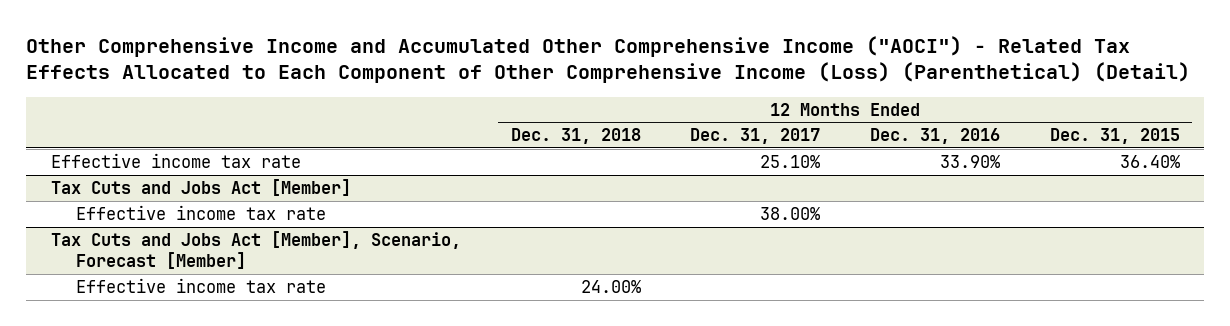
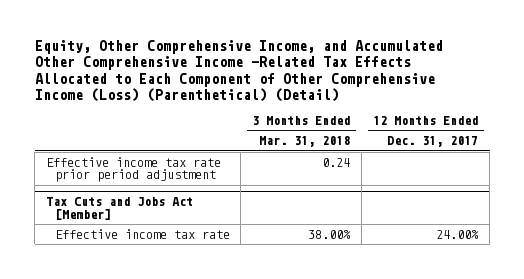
- Other Comprehensive Income and Accumulated Other Comprehensive Income ("AOCI") - Related Tax Effects Allocated to Each Component of Other Comprehensive Income (Loss) (Parenthetical) (Detail)
+ Equity, Other Comprehensive Income, and Accumulated Other Comprehensive Income -Related Tax Effects Allocated to Each Component of Other Comprehensive Income (Loss) (Parenthetical) (Detail)
- | 12 Months Ended Dec. 31, 2018 | 12 Months Ended Dec. 31, 2017 | 12 Months Ended Dec. 31, 2016 | 12 Months Ended Dec. 31, 2015
+ | 3 Months Ended Mar. 31, 2018 | 12 Months Ended Dec. 31, 2017
- Effective income tax rate | | 25.10% | 33.90% | 36.40%
+ Effective income tax rate prior period adjustment | 0.24 |
@ Tax Cuts and Jobs Act [Member]
- Effective income tax rate | | 38.00% | |
- Tax Cuts and Jobs Act [Member], Scenario, Forecast [Member]
- Effective income tax rate | 24.00% | | |
@ Tax Cuts and Jobs Act [Member]
+ Effective income tax rate | 38.00% | 24.00%

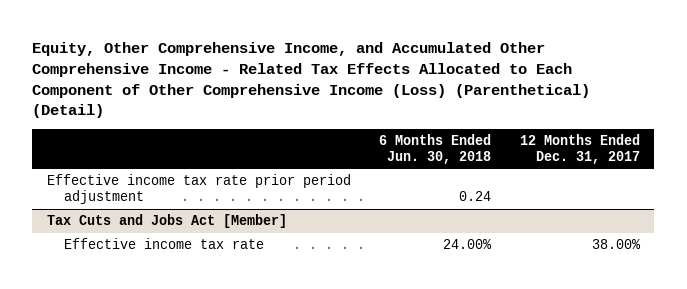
- Equity, Other Comprehensive Income, and Accumulated Other Comprehensive Income -Related Tax Effects Allocated to Each Component of Other Comprehensive Income (Loss) (Parenthetical) (Detail)
+ Equity, Other Comprehensive Income, and Accumulated Other Comprehensive Income - Related Tax Effects Allocated to Each Component of Other Comprehensive Income (Loss) (Parenthetical) (Detail)
- | 3 Months Ended Mar. 31, 2018 | 12 Months Ended Dec. 31, 2017
+ | 6 Months Ended Jun. 30, 2018 | 12 Months Ended Dec. 31, 2017
@ Tax Cuts and Jobs Act [Member]
- Effective income tax rate | 38.00% | 24.00%
+ Effective income tax rate | 24.00% | 38.00%

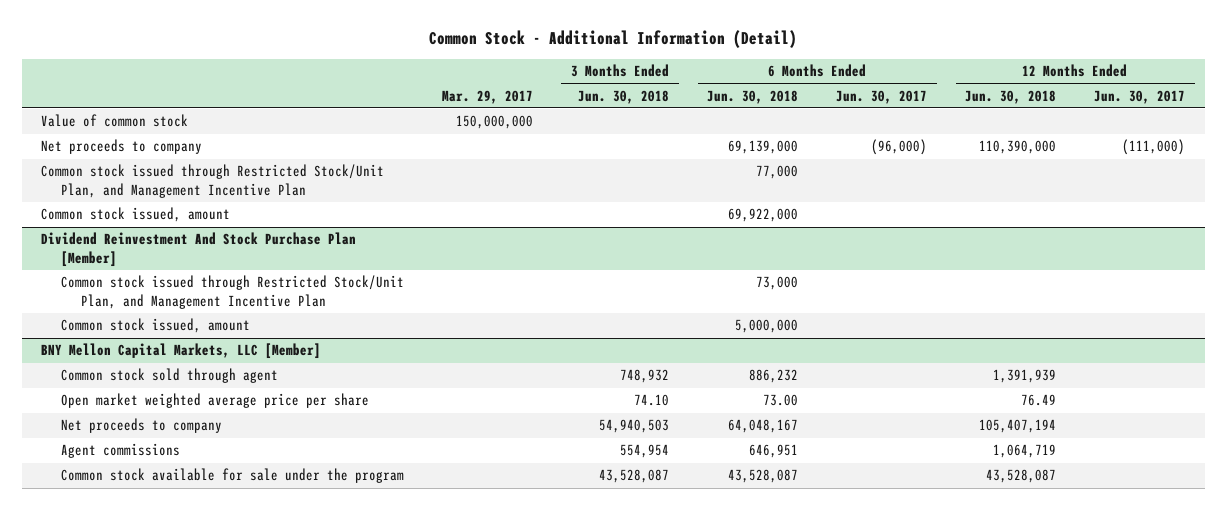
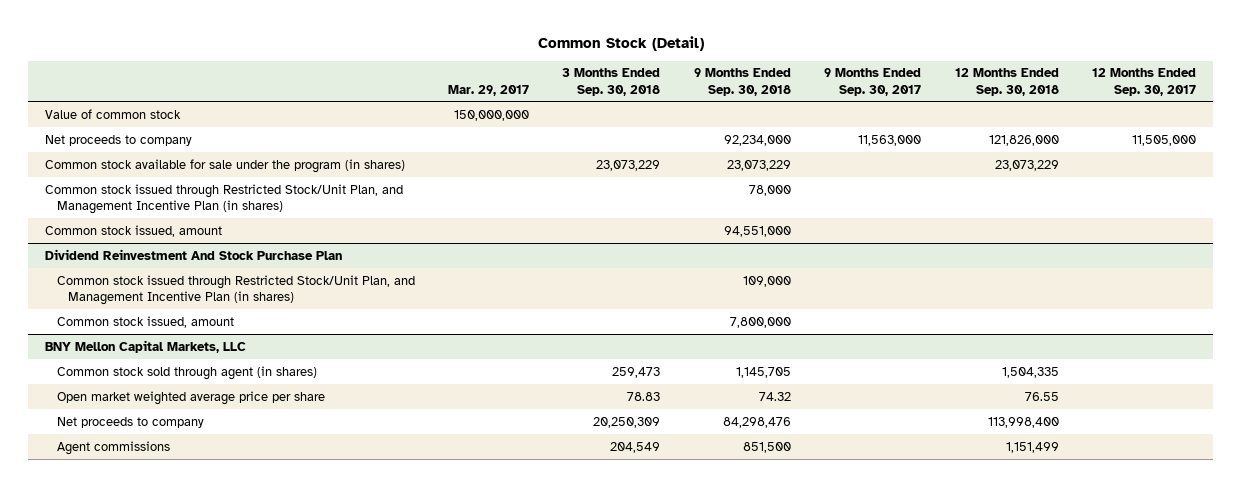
- Common Stock - Additional Information (Detail)
+ Common Stock (Detail)
- | Mar. 29, 2017 | 3 Months Ended Jun. 30, 2018 | 6 Months Ended Jun. 30, 2018 | 6 Months Ended Jun. 30, 2017 | 12 Months Ended Jun. 30, 2018 | 12 Months Ended Jun. 30, 2017
+ | Mar. 29, 2017 | 3 Months Ended Sep. 30, 2018 | 9 Months Ended Sep. 30, 2018 | 9 Months Ended Sep. 30, 2017 | 12 Months Ended Sep. 30, 2018 | 12 Months Ended Sep. 30, 2017
- Common stock issued through Restricted Stock/Unit Plan, and Management Incentive Plan | | | 77,000 | | |
+ Common stock available for sale under the program (in shares) | | 23,073,229 | 23,073,229 | | 23,073,229 |
+ Common stock issued through Restricted Stock/Unit Plan, and Management Incentive Plan (in shares) | | | 78,000 | | |
- Dividend Reinvestment And Stock Purchase Plan [Member]
- Common stock issued through Restricted Stock/Unit Plan, and Management Incentive Plan | | | 73,000 | | |
+ Dividend Reinvestment And Stock Purchase Plan
+ Common stock issued through Restricted Stock/Unit Plan, and Management Incentive Plan (in shares) | | | 109,000 | | |
- BNY Mellon Capital Markets, LLC [Member]
- Common stock sold through agent | | 748,932 | 886,232 | | 1,391,939 |
+ BNY Mellon Capital Markets, LLC
+ Common stock sold through agent (in shares) | | 259,473 | 1,145,705 | | 1,504,335 |
- Common stock available for sale under the program | | 43,528,087 | 43,528,087 | | 43,528,087 |

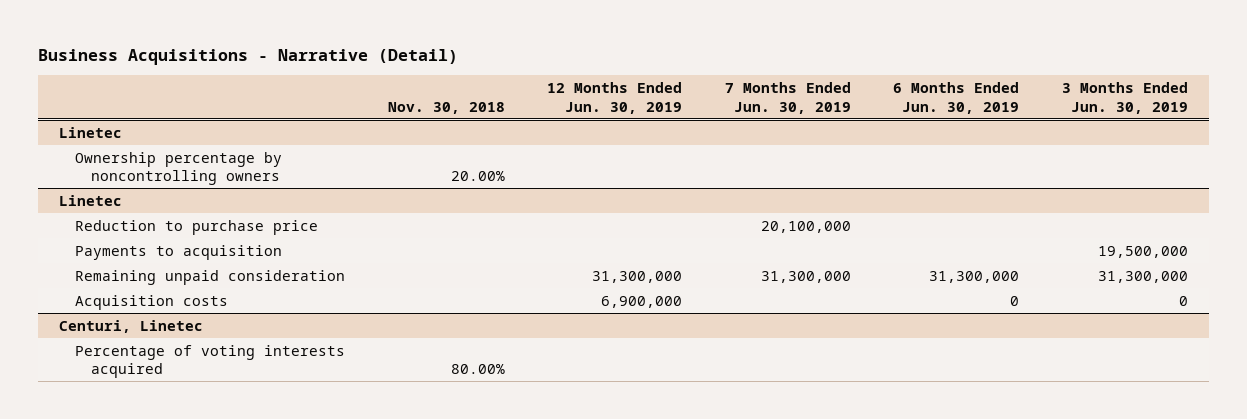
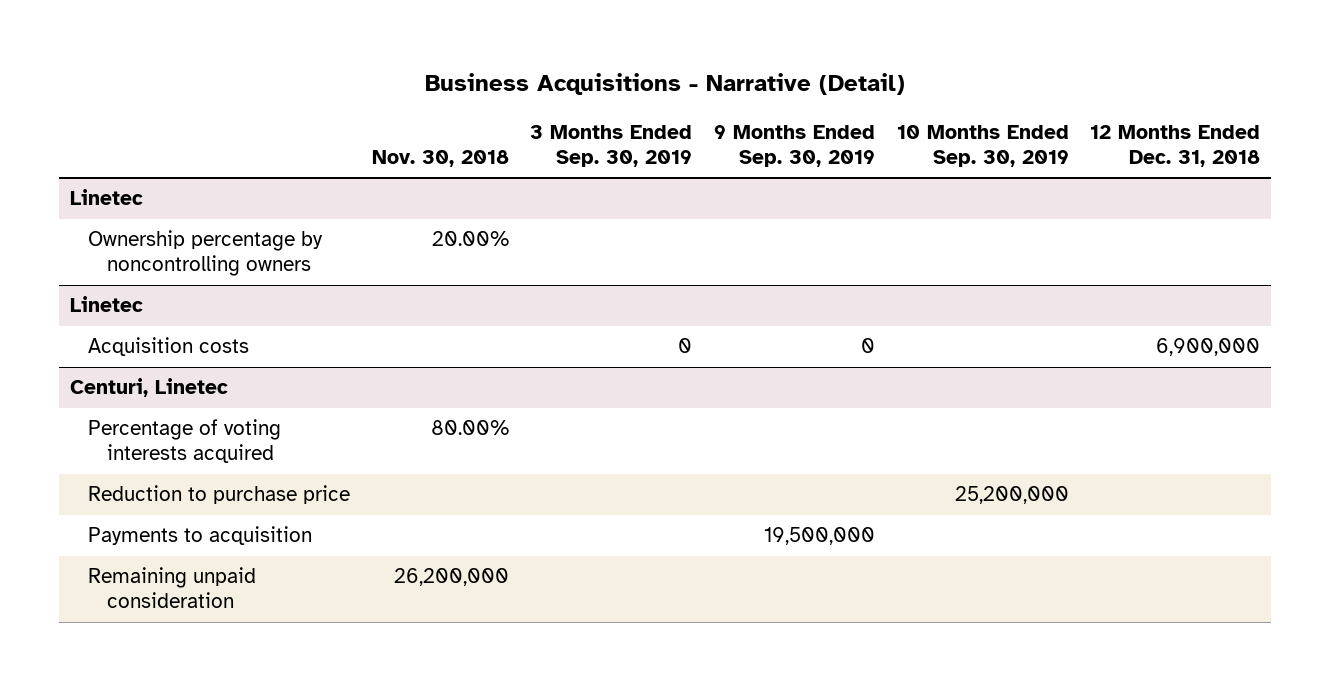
- | Nov. 30, 2018 | 12 Months Ended Jun. 30, 2019 | 7 Months Ended Jun. 30, 2019 | 6 Months Ended Jun. 30, 2019 | 3 Months Ended Jun. 30, 2019
+ | Nov. 30, 2018 | 3 Months Ended Sep. 30, 2019 | 9 Months Ended Sep. 30, 2019 | 10 Months Ended Sep. 30, 2019 | 12 Months Ended Dec. 31, 2018
@ Linetec
- Reduction to purchase price | | | 20,100,000 | |
- Payments to acquisition | | | | | 19,500,000
- Remaining unpaid consideration | | 31,300,000 | 31,300,000 | 31,300,000 | 31,300,000
@ Centuri, Linetec
+ Reduction to purchase price | | | | 25,200,000 |
+ Payments to acquisition | | | 19,500,000 | |
+ Remaining unpaid consideration | 26,200,000 | | | |

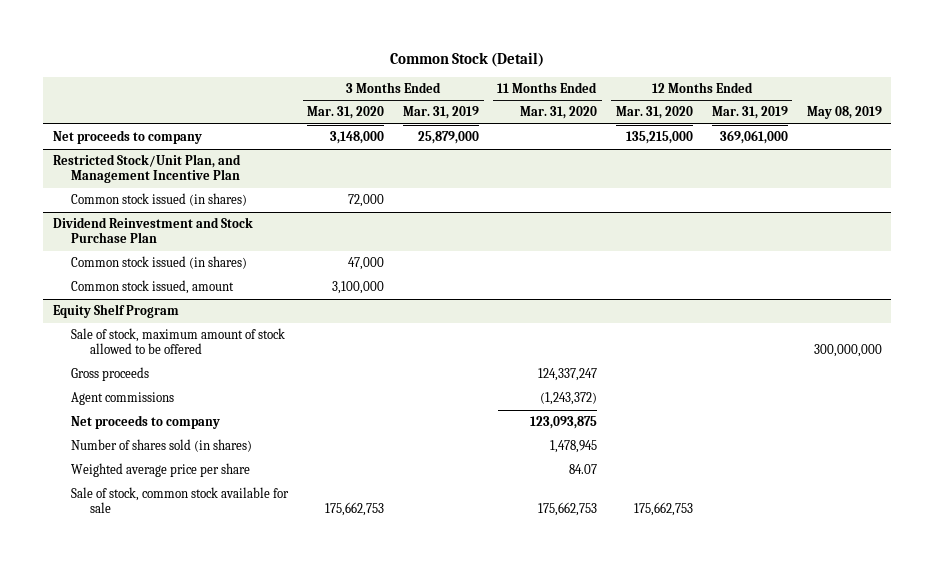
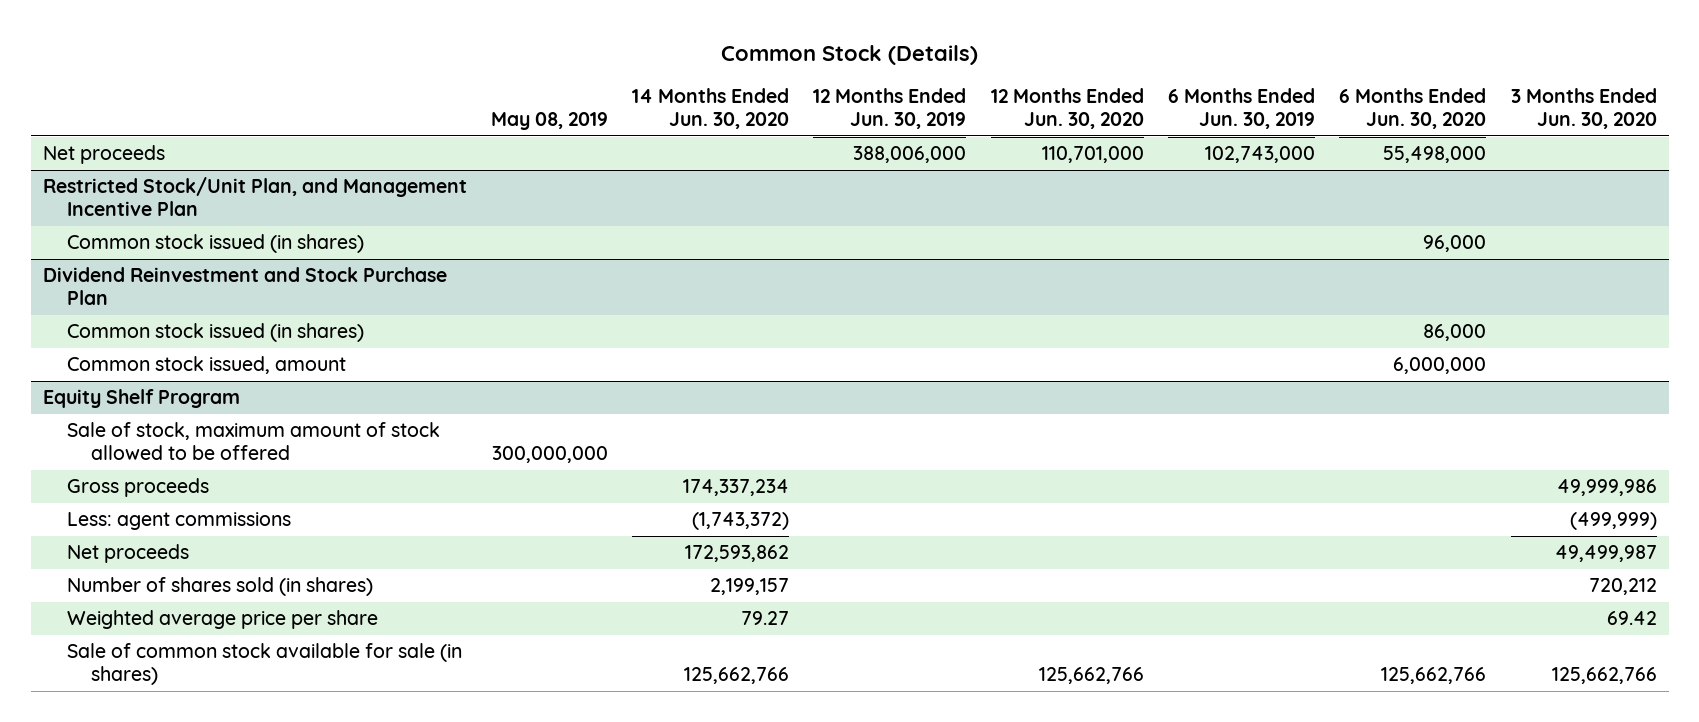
- Common Stock (Detail)
+ Common Stock (Details)
- | 3 Months Ended Mar. 31, 2020 | 3 Months Ended Mar. 31, 2019 | 11 Months Ended Mar. 31, 2020 | 12 Months Ended Mar. 31, 2020 | 12 Months Ended Mar. 31, 2019 | May 08, 2019
+ | May 08, 2019 | 14 Months Ended Jun. 30, 2020 | 12 Months Ended Jun. 30, 2019 | 12 Months Ended Jun. 30, 2020 | 6 Months Ended Jun. 30, 2019 | 6 Months Ended Jun. 30, 2020 | 3 Months Ended Jun. 30, 2020
- Net proceeds to company | 3,148,000 | 25,879,000 | | 135,215,000 | 369,061,000 |
+ Net proceeds | | | 388,006,000 | 110,701,000 | 102,743,000 | 55,498,000 |
@ Equity Shelf Program
- Agent commissions | | | (1,243,372) | | |
- Net proceeds to company | | | 123,093,875 | | |
+ Less: agent commissions | | (1,743,372) | | | | | (499,999)
+ Net proceeds | | 172,593,862 | | | | | 49,499,987
- Sale of stock, common stock available for sale | 175,662,753 | | 175,662,753 | 175,662,753 | |
+ Sale of common stock available for sale (in shares) | | 125,662,766 | | 125,662,766 | | 125,662,766 | 125,662,766

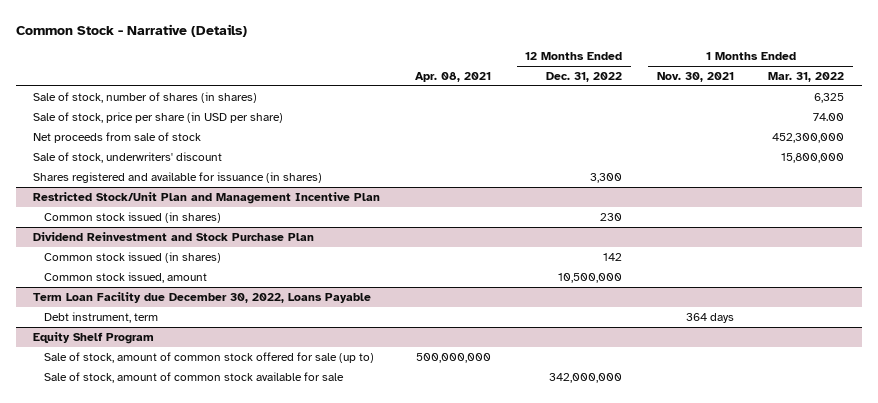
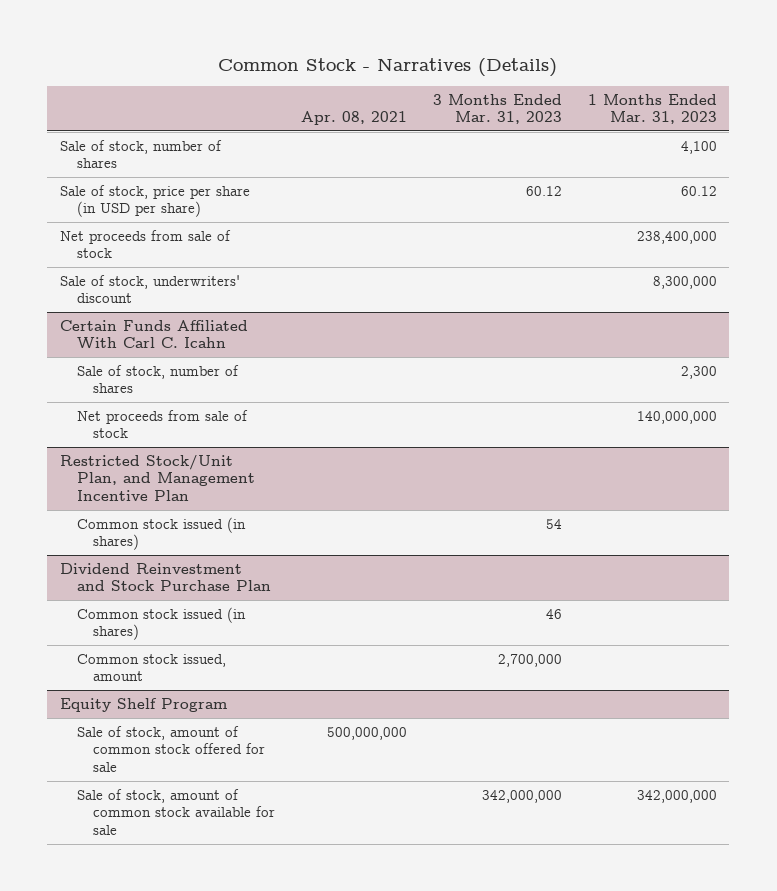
- Common Stock - Narrative (Details)
+ Common Stock - Narratives (Details)
- | Apr. 08, 2021 | 12 Months Ended Dec. 31, 2022 | 1 Months Ended Nov. 30, 2021 | 1 Months Ended Mar. 31, 2022
+ | Apr. 08, 2021 | 3 Months Ended Mar. 31, 2023 | 1 Months Ended Mar. 31, 2023
- Sale of stock, number of shares (in shares) | | | | 6,325
+ Sale of stock, number of shares | | | 4,100
- Shares registered and available for issuance (in shares) | | 3,300 | |
- Restricted Stock/Unit Plan and Management Incentive Plan
+ Certain Funds Affiliated With Carl C. Icahn
+ Sale of stock, number of shares | | | 2,300
+ Net proceeds from sale of stock | | | 140,000,000
+ Restricted Stock/Unit Plan, and Management Incentive Plan
- Term Loan Facility due December 30, 2022, Loans Payable
- Debt instrument, term | | | 364 days |
@ Equity Shelf Program
- Sale of stock, amount of common stock offered for sale (up to) | 500,000,000 | | |
+ Sale of stock, amount of common stock offered for sale | 500,000,000 | |

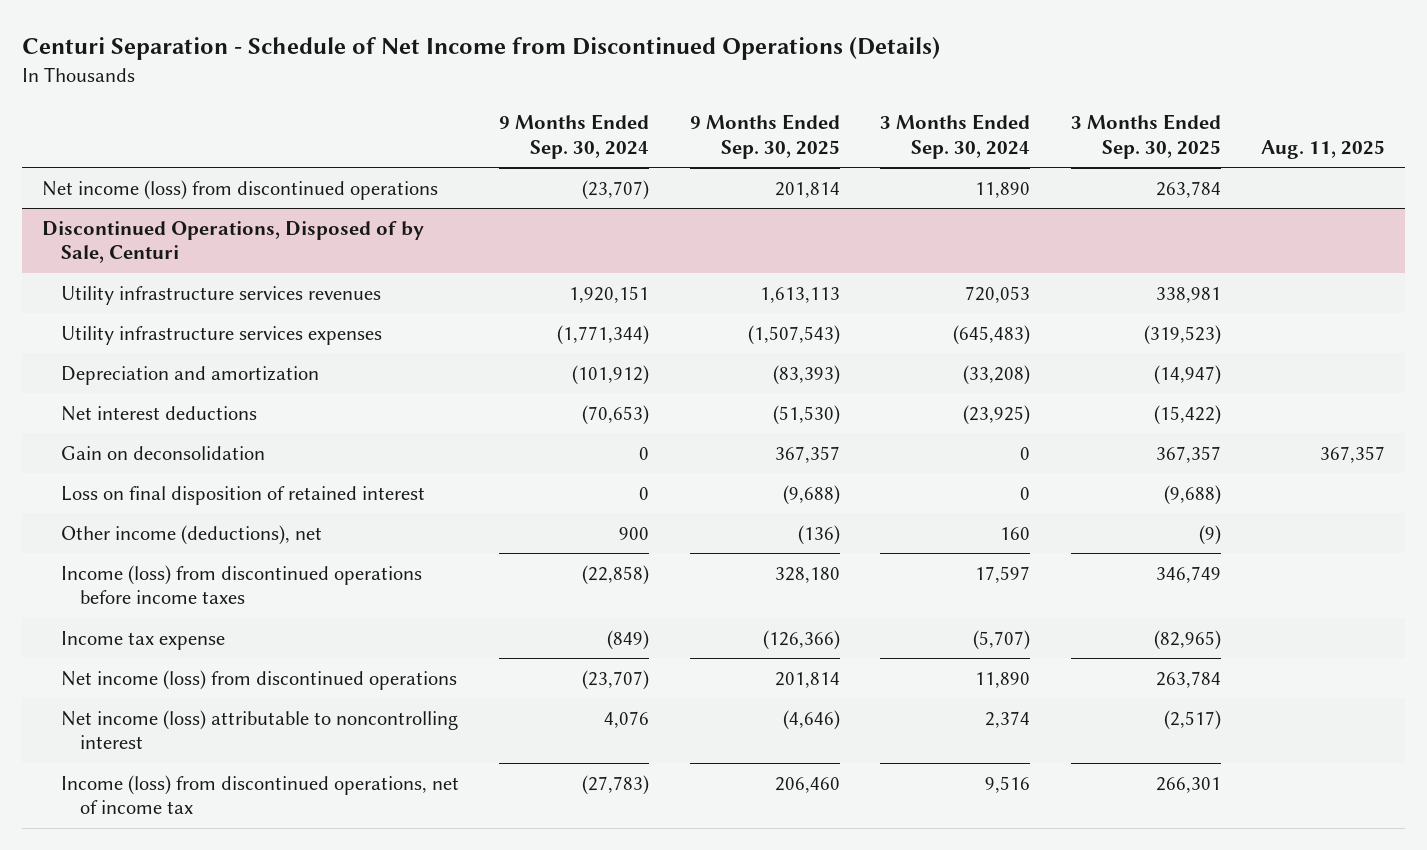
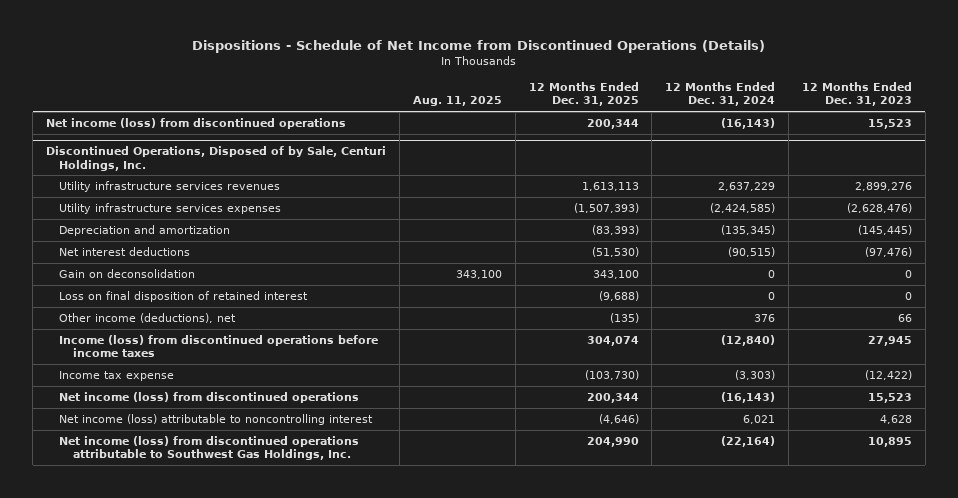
- Centuri Separation - Schedule of Net Income from Discontinued Operations (Details)
+ Dispositions - Schedule of Net Income from Discontinued Operations (Details)
- | 9 Months Ended Sep. 30, 2024 | 9 Months Ended Sep. 30, 2025 | 3 Months Ended Sep. 30, 2024 | 3 Months Ended Sep. 30, 2025 | Aug. 11, 2025
+ | Aug. 11, 2025 | 12 Months Ended Dec. 31, 2025 | 12 Months Ended Dec. 31, 2024 | 12 Months Ended Dec. 31, 2023
- Discontinued Operations, Disposed of by Sale, Centuri
+ Discontinued Operations, Disposed of by Sale, Centuri Holdings, Inc.
- Gain on deconsolidation | 0 | 367,357 | 0 | 367,357 | 367,357
+ Gain on deconsolidation | 343,100 | 343,100 | 0 | 0
- Income (loss) from discontinued operations, net of income tax | (27,783) | 206,460 | 9,516 | 266,301 |
+ Net income (loss) from discontinued operations attributable to Southwest Gas Holdings, Inc. | | 204,990 | (22,164) | 10,895

